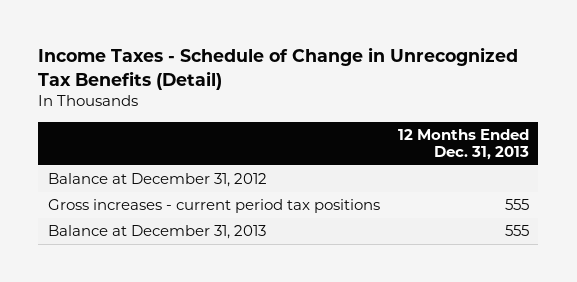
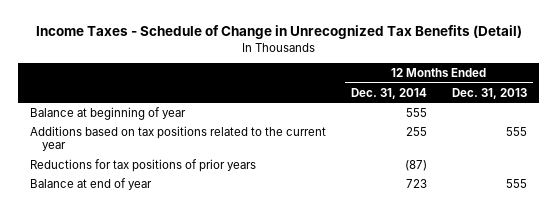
- | 12 Months Ended Dec. 31, 2013
+ | 12 Months Ended Dec. 31, 2014 | 12 Months Ended Dec. 31, 2013
- Balance at December 31, 2012
- Gross increases - current period tax positions | 555
- Balance at December 31, 2013 | 555
+ Balance at beginning of year | 555 |
+ Additions based on tax positions related to the current year | 255 | 555
+ Reductions for tax positions of prior years | (87) |
+ Balance at end of year | 723 | 555

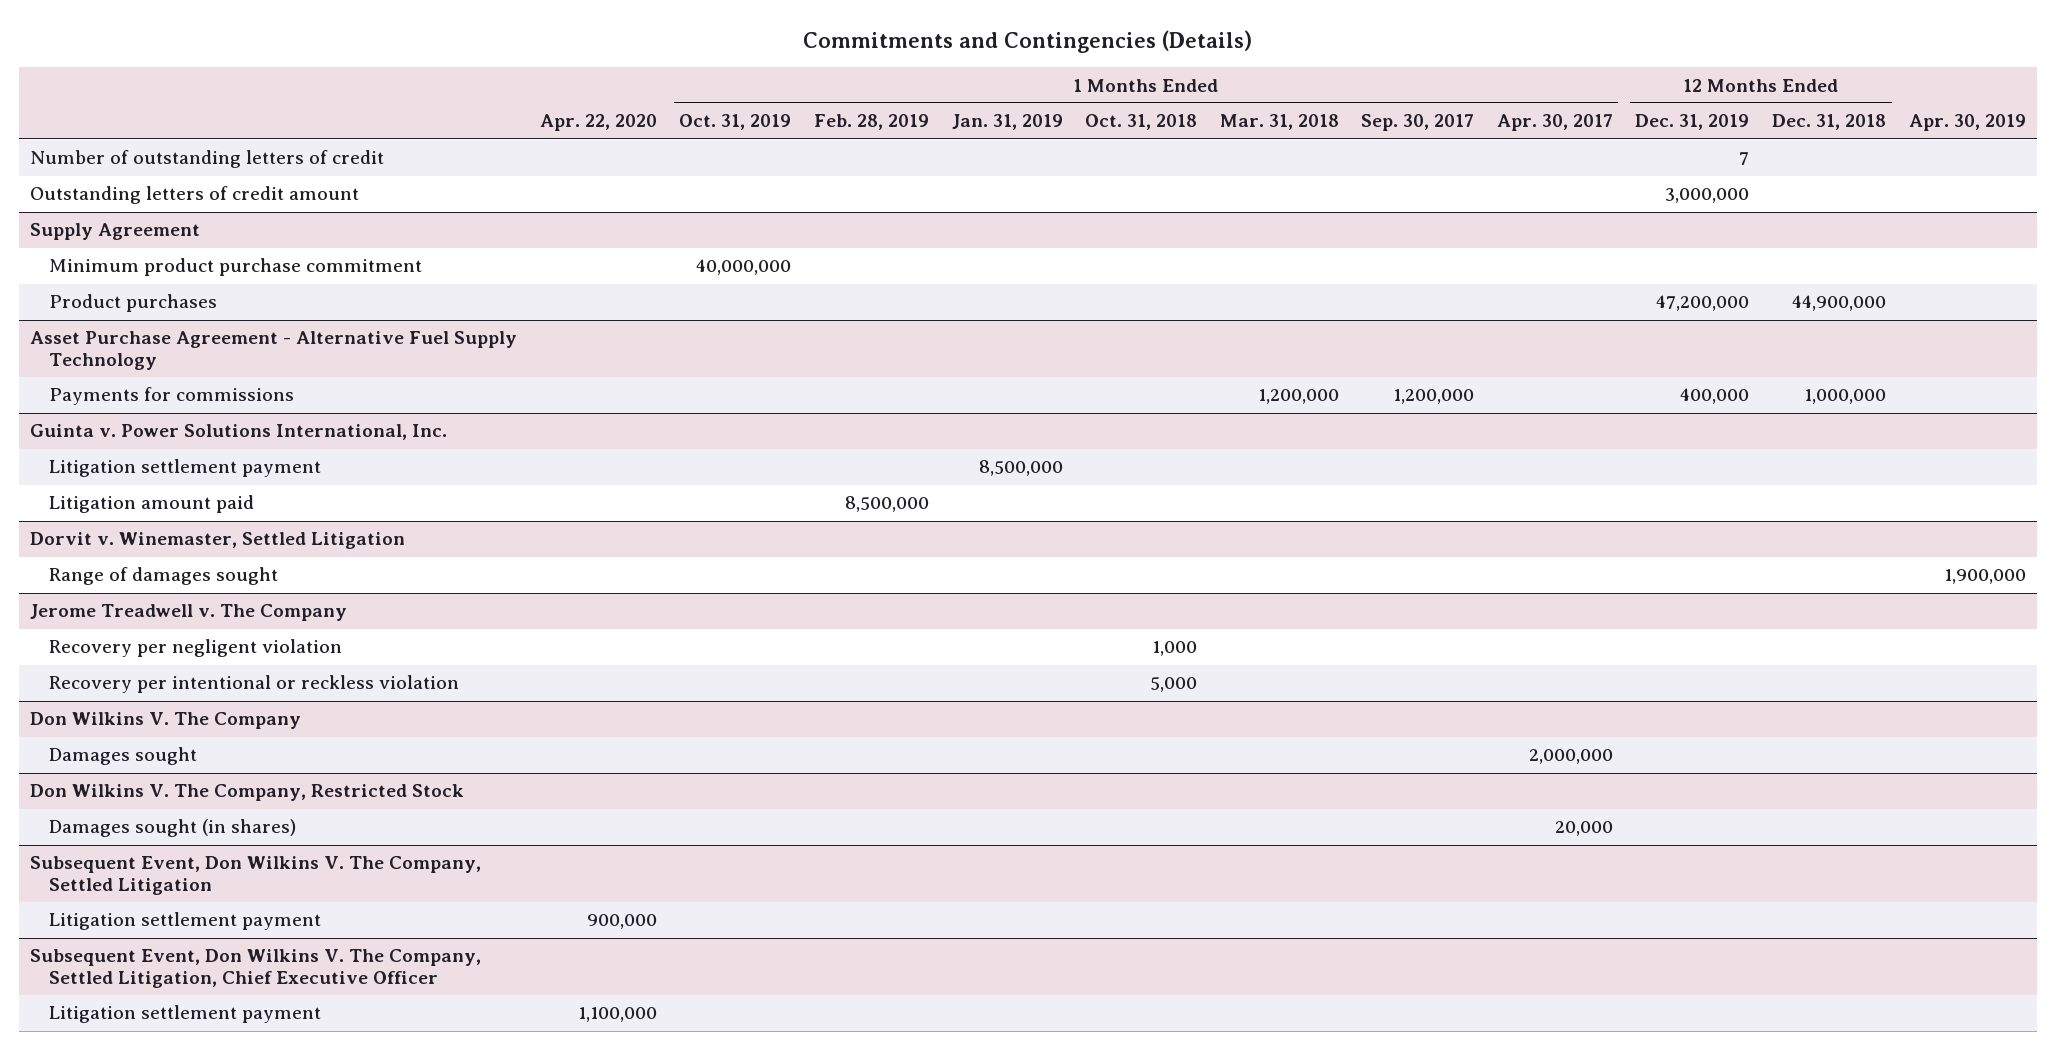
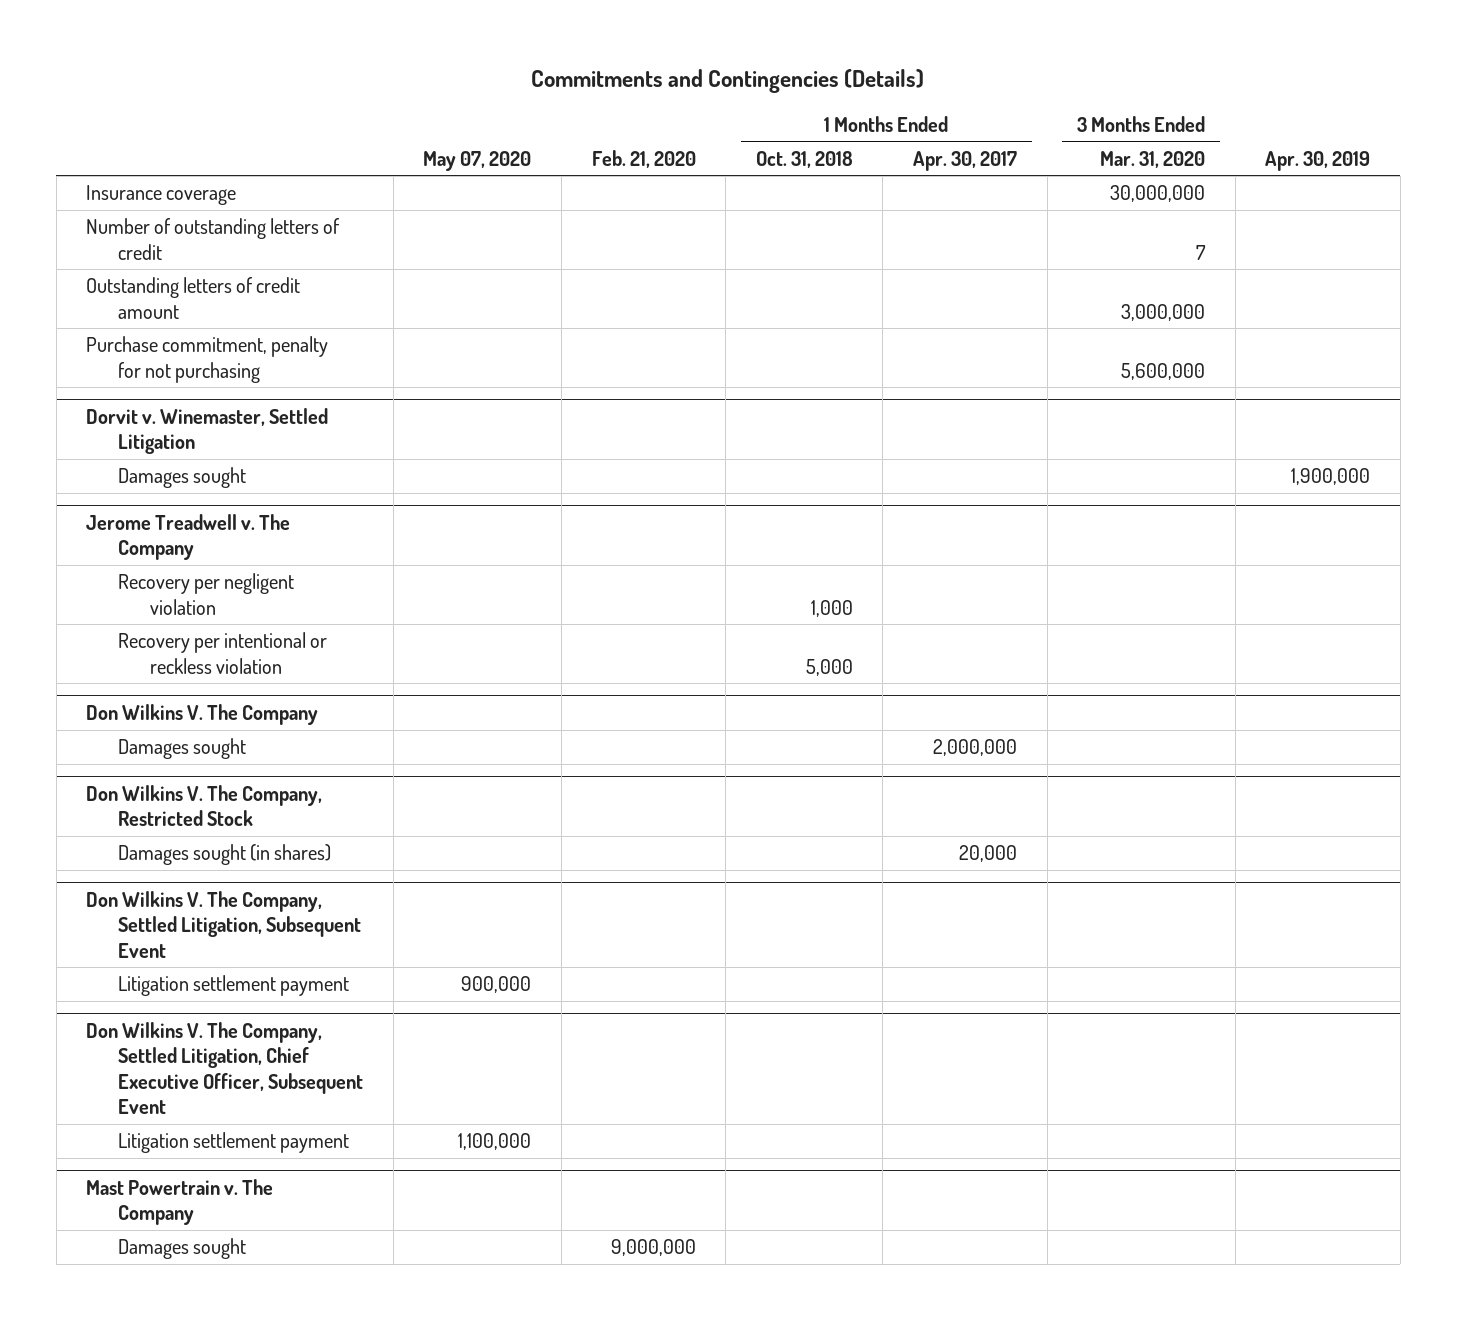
- | Apr. 22, 2020 | 1 Months Ended Oct. 31, 2019 | 1 Months Ended Feb. 28, 2019 | 1 Months Ended Jan. 31, 2019 | 1 Months Ended Oct. 31, 2018 | 1 Months Ended Mar. 31, 2018 | 1 Months Ended Sep. 30, 2017 | 1 Months Ended Apr. 30, 2017 | 12 Months Ended Dec. 31, 2019 | 12 Months Ended Dec. 31, 2018 | Apr. 30, 2019
+ | May 07, 2020 | Feb. 21, 2020 | 1 Months Ended Oct. 31, 2018 | 1 Months Ended Apr. 30, 2017 | 3 Months Ended Mar. 31, 2020 | Apr. 30, 2019
+ Insurance coverage | | | | | 30,000,000 |
- Supply Agreement
- Minimum product purchase commitment | | 40,000,000 | | | | | | | | |
- Product purchases | | | | | | | | | 47,200,000 | 44,900,000 |
- Asset Purchase Agreement - Alternative Fuel Supply Technology
- Payments for commissions | | | | | | 1,200,000 | 1,200,000 | | 400,000 | 1,000,000 |
- Guinta v. Power Solutions International, Inc.
- Litigation settlement payment | | | | 8,500,000 | | | | | | |
- Litigation amount paid | | | 8,500,000 | | | | | | | |
+ Purchase commitment, penalty for not purchasing | | | | | 5,600,000 |
@ Dorvit v. Winemaster, Settled Litigation
- Range of damages sought | | | | | | | | | | | 1,900,000
+ Damages sought | | | | | | 1,900,000
- Subsequent Event, Don Wilkins V. The Company, Settled Litigation
+ Don Wilkins V. The Company, Settled Litigation, Subsequent Event
- Subsequent Event, Don Wilkins V. The Company, Settled Litigation, Chief Executive Officer
+ Don Wilkins V. The Company, Settled Litigation, Chief Executive Officer, Subsequent Event
+ Mast Powertrain v. The Company
+ Damages sought | | 9,000,000 | | | |

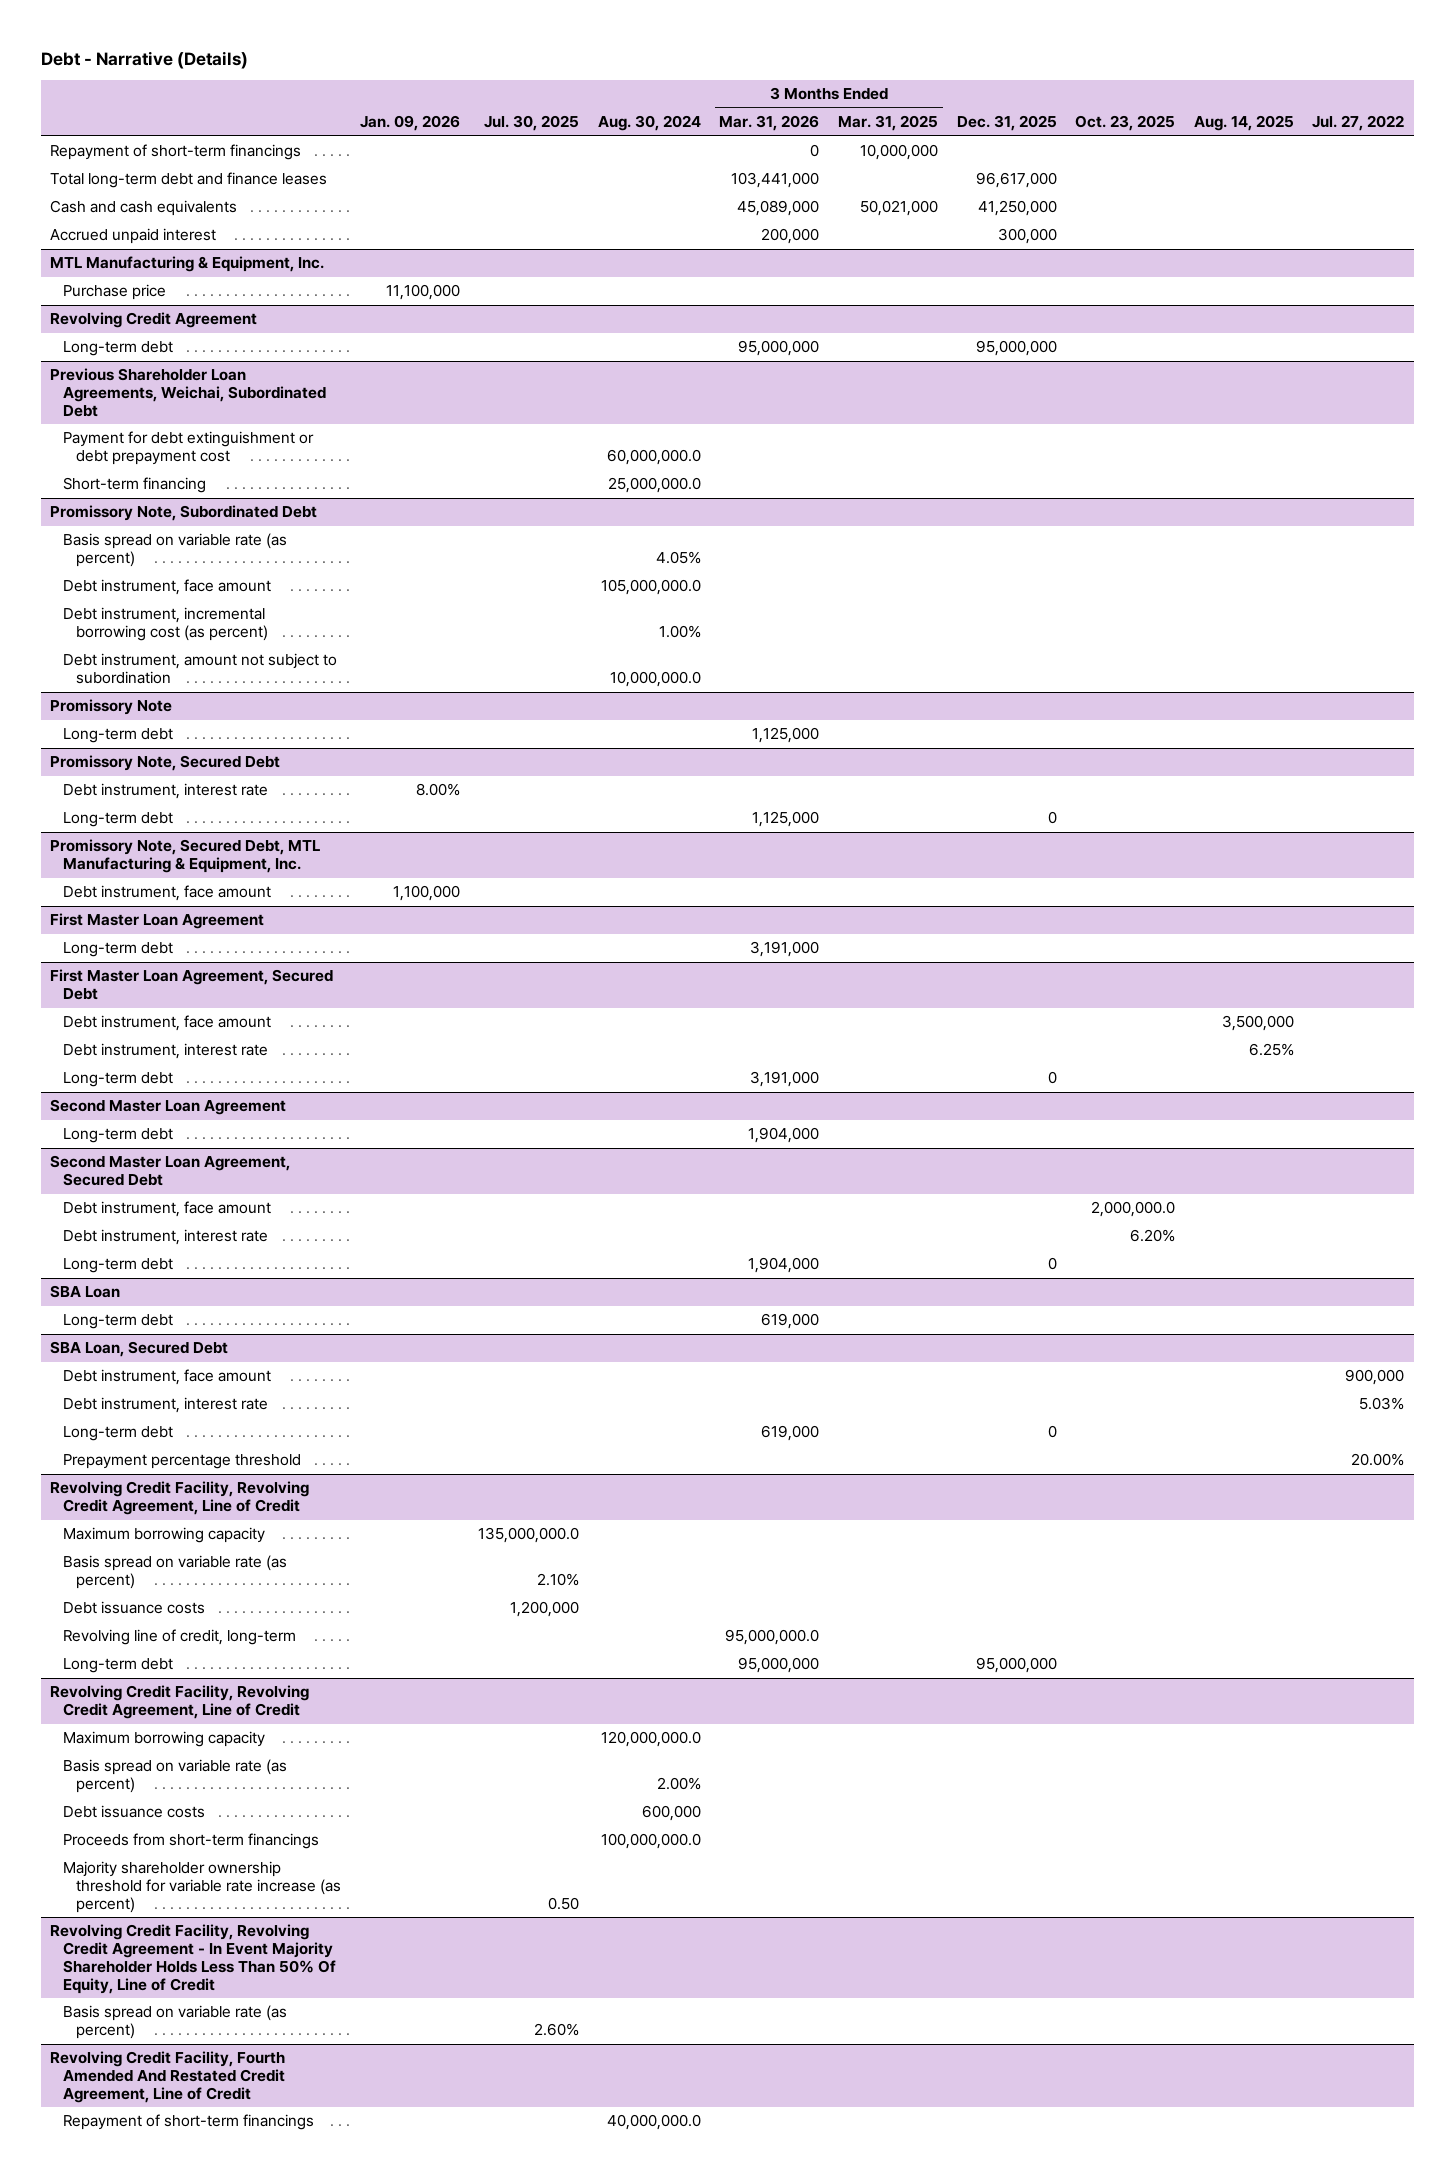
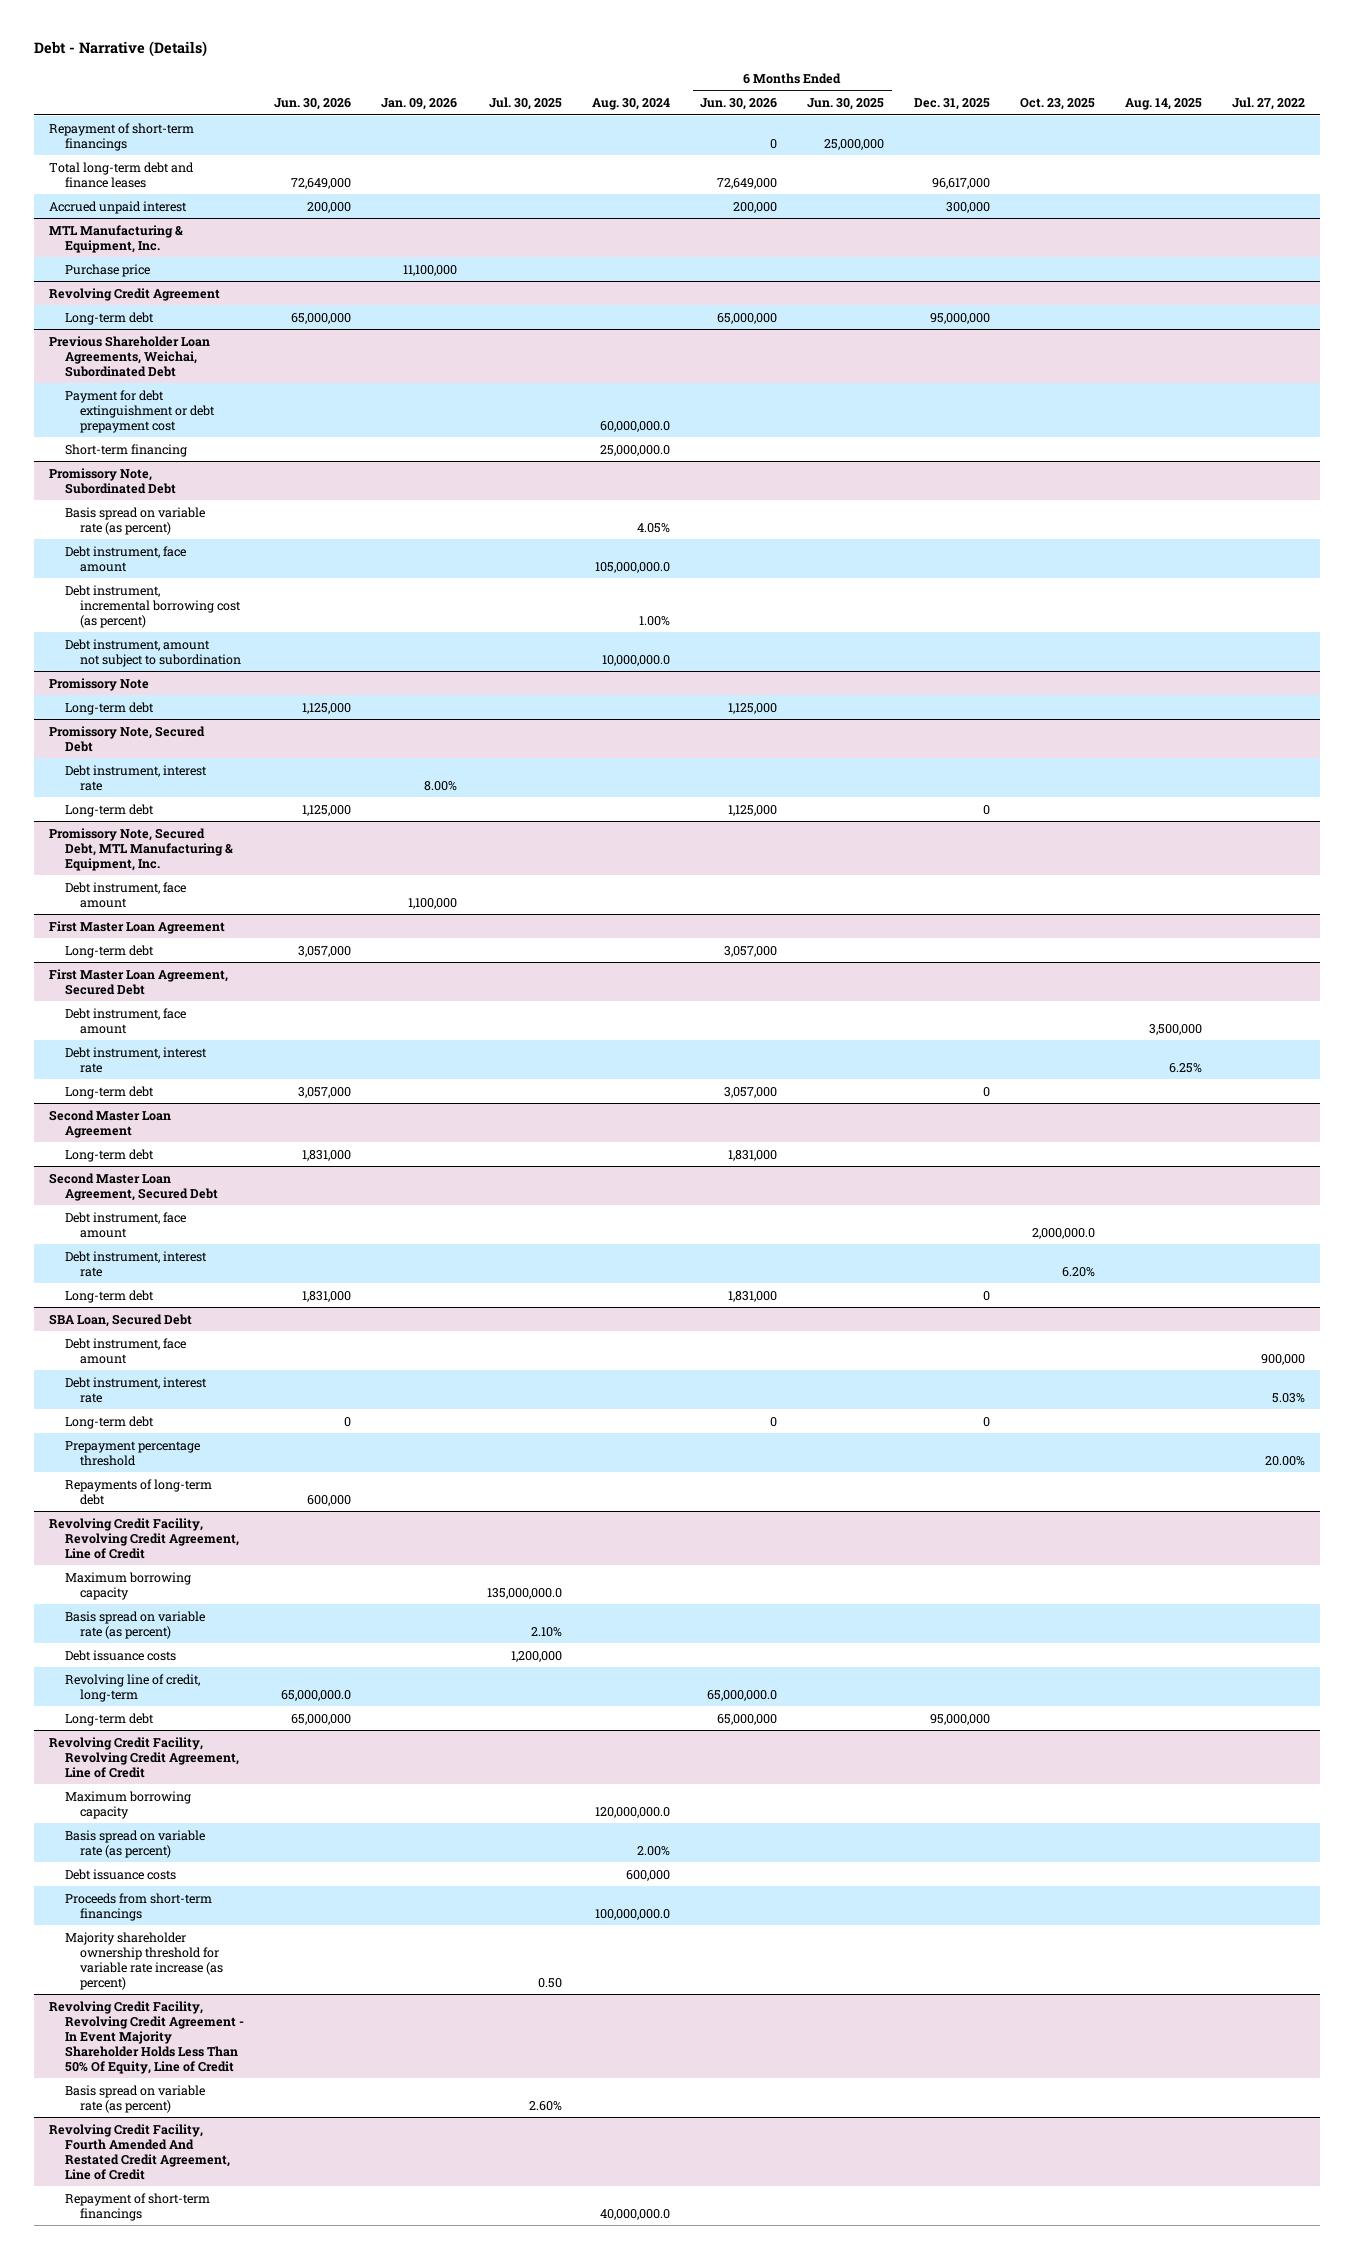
- | Jan. 09, 2026 | Jul. 30, 2025 | Aug. 30, 2024 | 3 Months Ended Mar. 31, 2026 | 3 Months Ended Mar. 31, 2025 | Dec. 31, 2025 | Oct. 23, 2025 | Aug. 14, 2025 | Jul. 27, 2022
+ | Jun. 30, 2026 | Jan. 09, 2026 | Jul. 30, 2025 | Aug. 30, 2024 | 6 Months Ended Jun. 30, 2026 | 6 Months Ended Jun. 30, 2025 | Dec. 31, 2025 | Oct. 23, 2025 | Aug. 14, 2025 | Jul. 27, 2022
- Cash and cash equivalents | | | | 45,089,000 | 50,021,000 | 41,250,000 | | |
- SBA Loan
- Long-term debt | | | | 619,000 | | | | |
@ SBA Loan, Secured Debt
+ Repayments of long-term debt | 600,000 | | | | | | | | |

